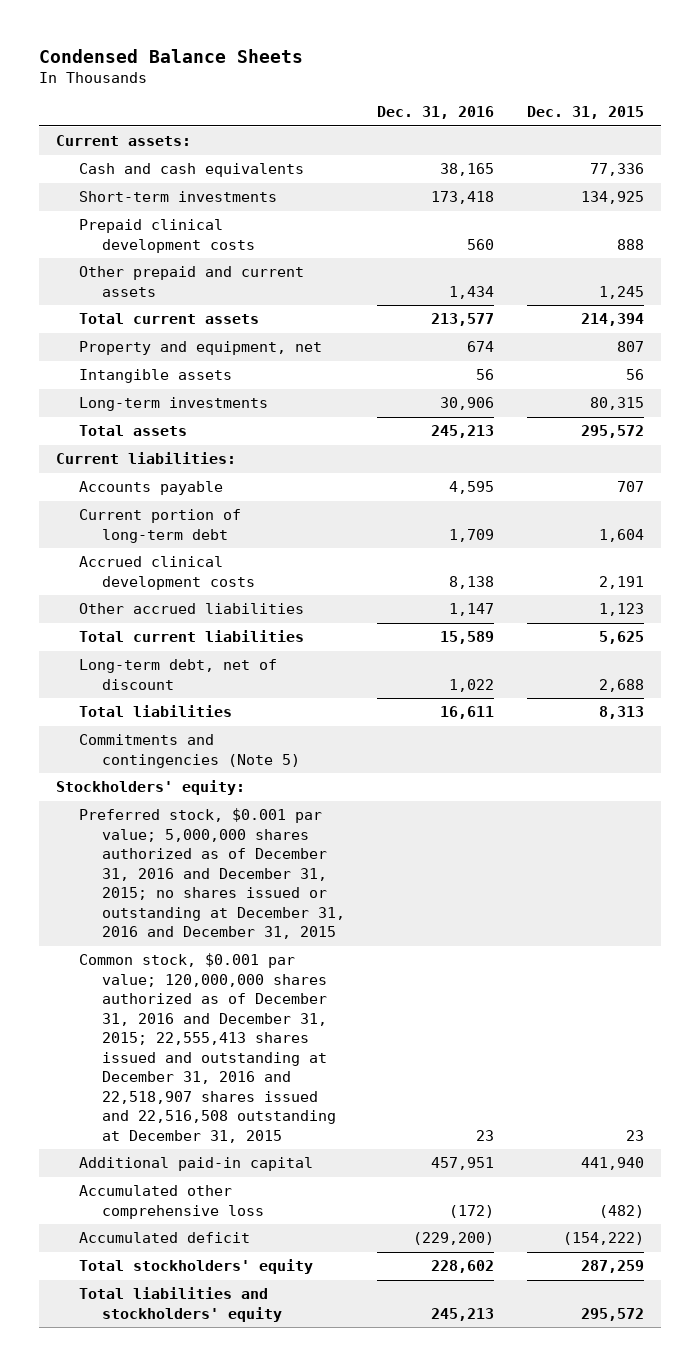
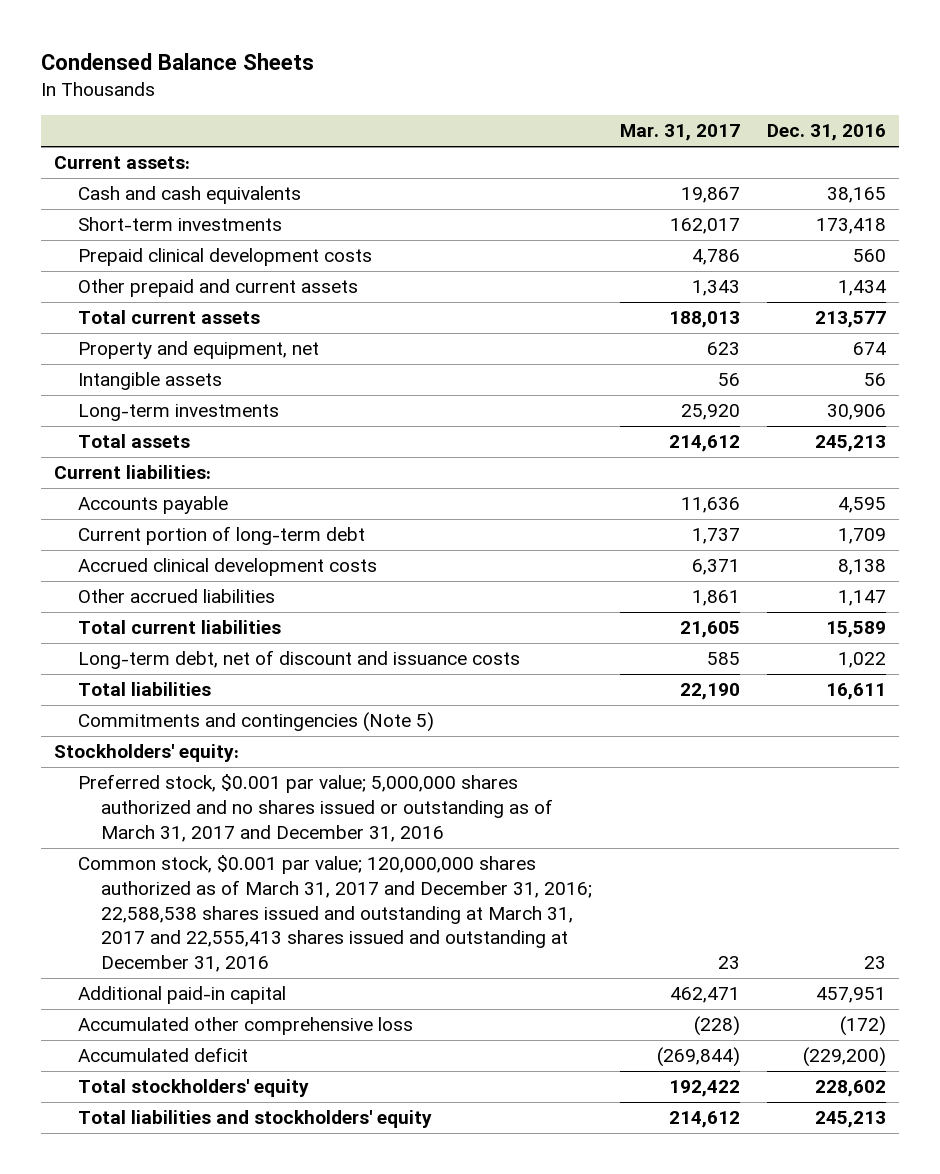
- | Dec. 31, 2016 | Dec. 31, 2015
+ | Mar. 31, 2017 | Dec. 31, 2016
- Long-term debt, net of discount | 1,022 | 2,688
+ Long-term debt, net of discount and issuance costs | 585 | 1,022
- Preferred stock, $0.001 par value; 5,000,000 shares authorized as of December 31, 2016 and December 31, 2015; no shares issued or outstanding at December 31, 2016 and December 31, 2015
- Common stock, $0.001 par value; 120,000,000 shares authorized as of December 31, 2016 and December 31, 2015; 22,555,413 shares issued and outstanding at December 31, 2016 and 22,518,907 shares issued and 22,516,508 outstanding at December 31, 2015 | 23 | 23
+ Preferred stock, $0.001 par value; 5,000,000 shares authorized and no shares issued or outstanding as of March 31, 2017 and December 31, 2016
+ Common stock, $0.001 par value; 120,000,000 shares authorized as of March 31, 2017 and December 31, 2016; 22,588,538 shares issued and outstanding at March 31, 2017 and 22,555,413 shares issued and outstanding at December 31, 2016 | 23 | 23

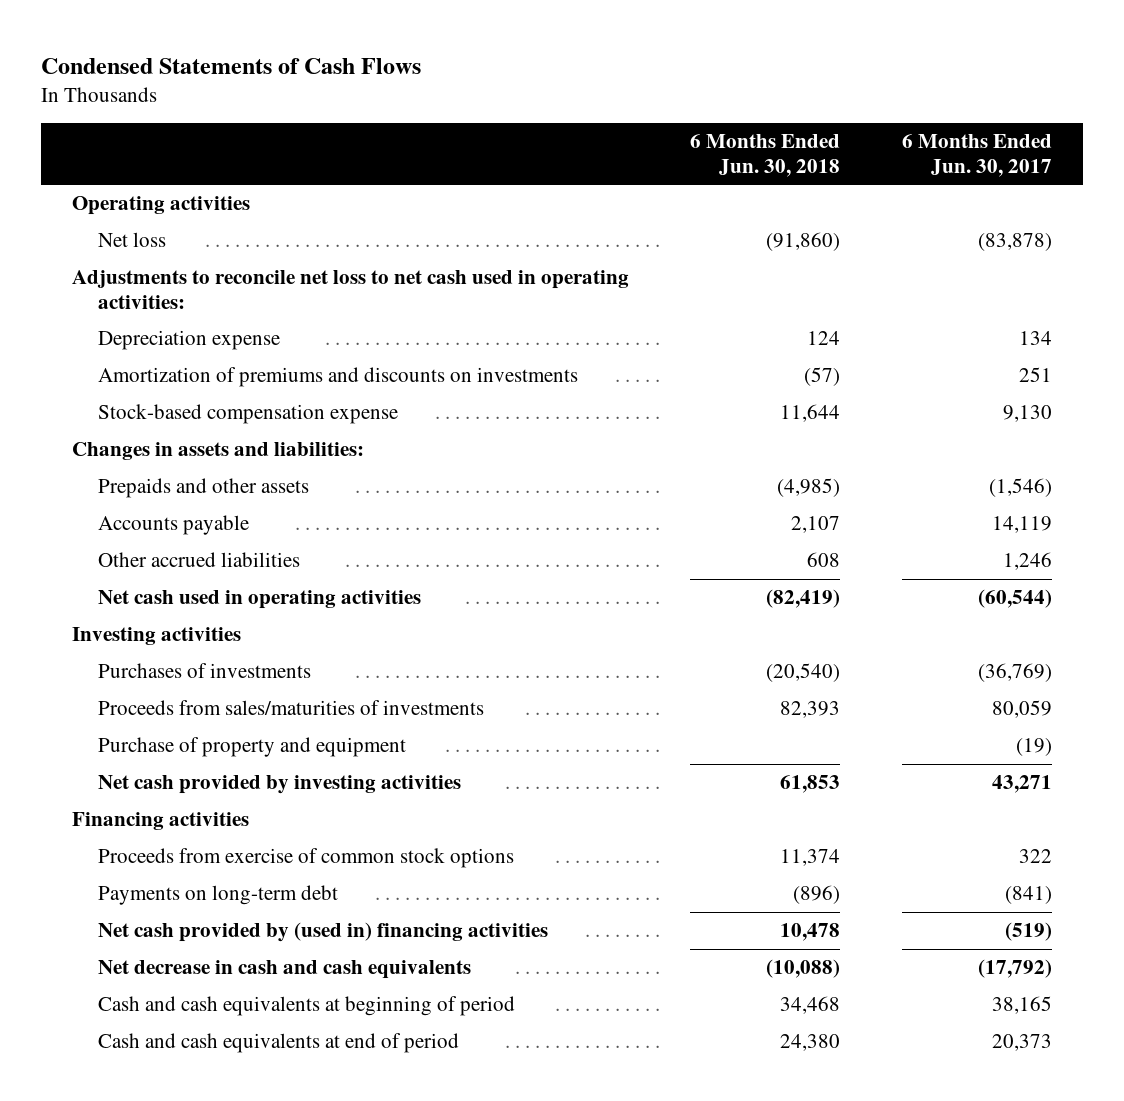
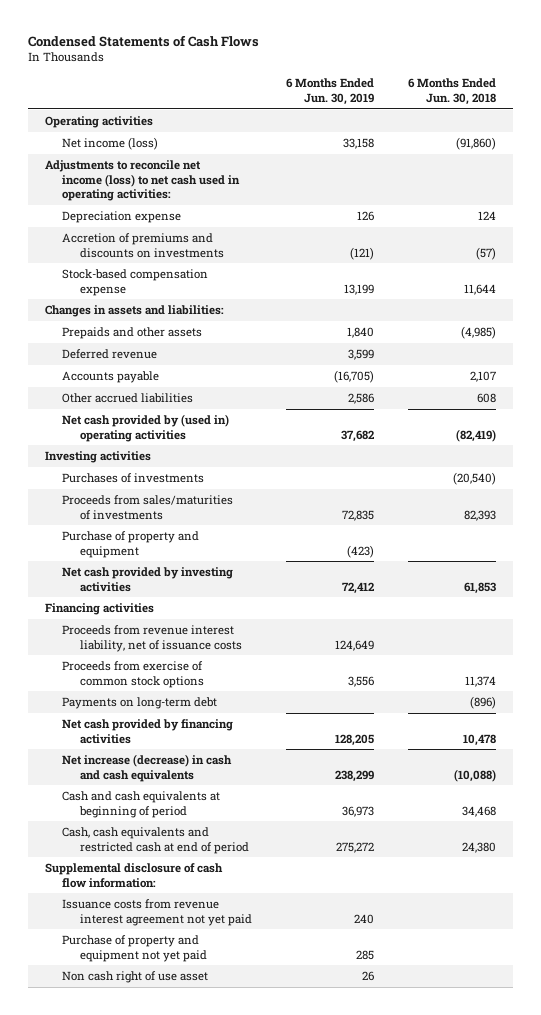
- | 6 Months Ended Jun. 30, 2018 | 6 Months Ended Jun. 30, 2017
+ | 6 Months Ended Jun. 30, 2019 | 6 Months Ended Jun. 30, 2018
- Net loss | (91,860) | (83,878)
- Adjustments to reconcile net loss to net cash used in operating activities:
+ Net income (loss) | 33,158 | (91,860)
+ Adjustments to reconcile net income (loss) to net cash used in operating activities:
- Amortization of premiums and discounts on investments | (57) | 251
+ Accretion of premiums and discounts on investments | (121) | (57)
+ Deferred revenue | 3,599 |
- Net cash used in operating activities | (82,419) | (60,544)
+ Net cash provided by (used in) operating activities | 37,682 | (82,419)
+ Proceeds from revenue interest liability, net of issuance costs | 124,649 |
- Net cash provided by (used in) financing activities | 10,478 | (519)
- Net decrease in cash and cash equivalents | (10,088) | (17,792)
+ Net cash provided by financing activities | 128,205 | 10,478
+ Net increase (decrease) in cash and cash equivalents | 238,299 | (10,088)
- Cash and cash equivalents at end of period | 24,380 | 20,373
+ Cash, cash equivalents and restricted cash at end of period | 275,272 | 24,380
+ Supplemental disclosure of cash flow information:
+ Issuance costs from revenue interest agreement not yet paid | 240 |
+ Purchase of property and equipment not yet paid | 285 |
+ Non cash right of use asset | 26 |

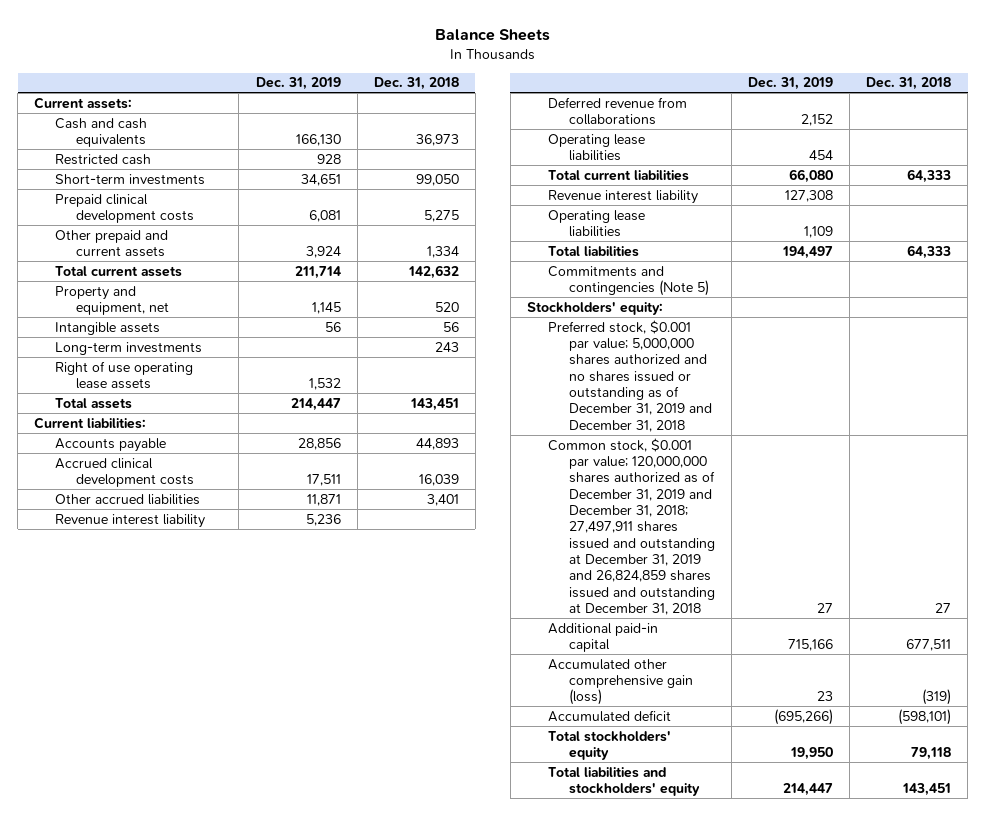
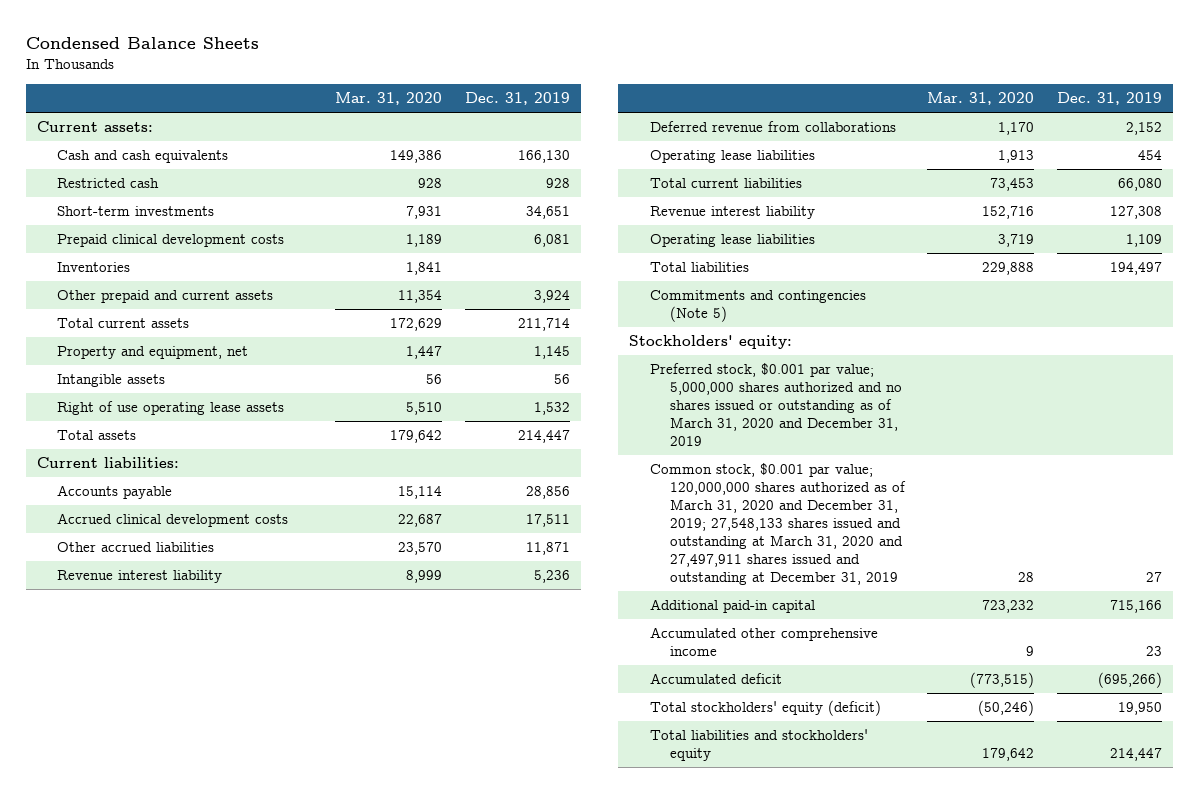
- Balance Sheets
+ Condensed Balance Sheets
- | Dec. 31, 2019 | Dec. 31, 2018
+ | Mar. 31, 2020 | Dec. 31, 2019
+ Inventories | 1,841 |
- Long-term investments | | 243
- Preferred stock, $0.001 par value; 5,000,000 shares authorized and no shares issued or outstanding as of December 31, 2019 and December 31, 2018
- Common stock, $0.001 par value; 120,000,000 shares authorized as of December 31, 2019 and December 31, 2018; 27,497,911 shares issued and outstanding at December 31, 2019 and 26,824,859 shares issued and outstanding at December 31, 2018 | 27 | 27
+ Preferred stock, $0.001 par value; 5,000,000 shares authorized and no shares issued or outstanding as of March 31, 2020 and December 31, 2019
+ Common stock, $0.001 par value; 120,000,000 shares authorized as of March 31, 2020 and December 31, 2019; 27,548,133 shares issued and outstanding at March 31, 2020 and 27,497,911 shares issued and outstanding at December 31, 2019 | 28 | 27
- Accumulated other comprehensive gain (loss) | 23 | (319)
+ Accumulated other comprehensive income | 9 | 23
- Total stockholders' equity | 19,950 | 79,118
+ Total stockholders' equity (deficit) | (50,246) | 19,950

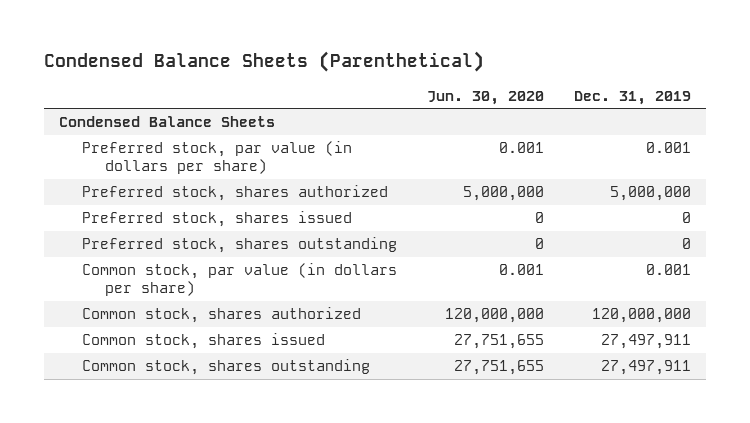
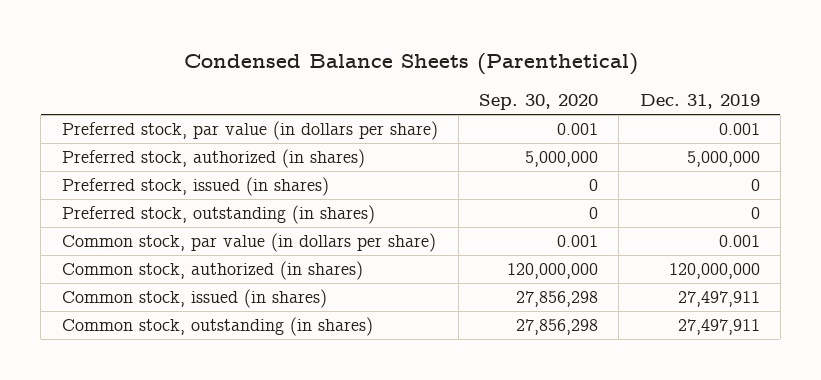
- | Jun. 30, 2020 | Dec. 31, 2019
+ | Sep. 30, 2020 | Dec. 31, 2019
- Condensed Balance Sheets
- Preferred stock, shares authorized | 5,000,000 | 5,000,000
- Preferred stock, shares issued | 0 | 0
- Preferred stock, shares outstanding | 0 | 0
+ Preferred stock, authorized (in shares) | 5,000,000 | 5,000,000
+ Preferred stock, issued (in shares) | 0 | 0
+ Preferred stock, outstanding (in shares) | 0 | 0
- Common stock, shares authorized | 120,000,000 | 120,000,000
- Common stock, shares issued | 27,751,655 | 27,497,911
- Common stock, shares outstanding | 27,751,655 | 27,497,911
+ Common stock, authorized (in shares) | 120,000,000 | 120,000,000
+ Common stock, issued (in shares) | 27,856,298 | 27,497,911
+ Common stock, outstanding (in shares) | 27,856,298 | 27,497,911

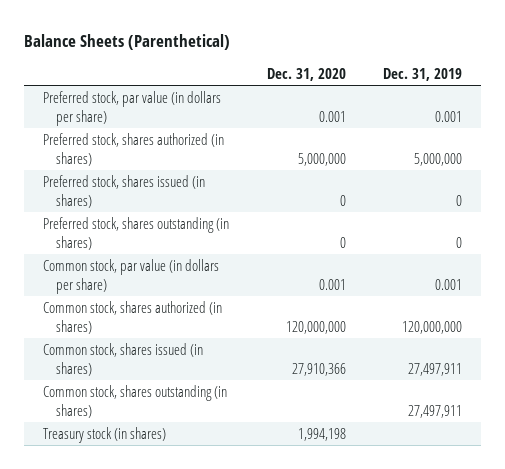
- Condensed Balance Sheets (Parenthetical)
+ Balance Sheets (Parenthetical)
- | Sep. 30, 2020 | Dec. 31, 2019
+ | Dec. 31, 2020 | Dec. 31, 2019
- Preferred stock, authorized (in shares) | 5,000,000 | 5,000,000
- Preferred stock, issued (in shares) | 0 | 0
- Preferred stock, outstanding (in shares) | 0 | 0
+ Preferred stock, shares authorized (in shares) | 5,000,000 | 5,000,000
+ Preferred stock, shares issued (in shares) | 0 | 0
+ Preferred stock, shares outstanding (in shares) | 0 | 0
- Common stock, authorized (in shares) | 120,000,000 | 120,000,000
- Common stock, issued (in shares) | 27,856,298 | 27,497,911
- Common stock, outstanding (in shares) | 27,856,298 | 27,497,911
+ Common stock, shares authorized (in shares) | 120,000,000 | 120,000,000
+ Common stock, shares issued (in shares) | 27,910,366 | 27,497,911
+ Common stock, shares outstanding (in shares) | | 27,497,911
+ Treasury stock (in shares) | 1,994,198 |

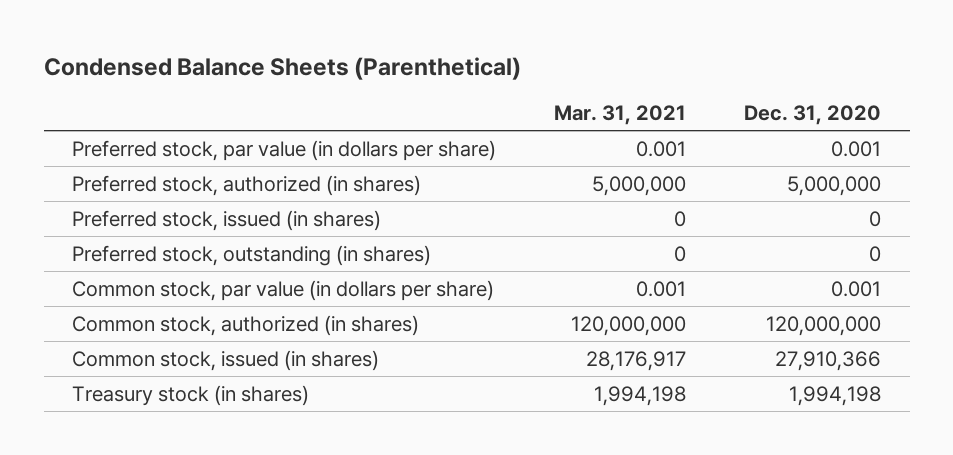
- Balance Sheets (Parenthetical)
+ Condensed Balance Sheets (Parenthetical)
- | Dec. 31, 2020 | Dec. 31, 2019
+ | Mar. 31, 2021 | Dec. 31, 2020
- Preferred stock, shares authorized (in shares) | 5,000,000 | 5,000,000
- Preferred stock, shares issued (in shares) | 0 | 0
- Preferred stock, shares outstanding (in shares) | 0 | 0
+ Preferred stock, authorized (in shares) | 5,000,000 | 5,000,000
+ Preferred stock, issued (in shares) | 0 | 0
+ Preferred stock, outstanding (in shares) | 0 | 0
- Common stock, shares authorized (in shares) | 120,000,000 | 120,000,000
- Common stock, shares issued (in shares) | 27,910,366 | 27,497,911
- Common stock, shares outstanding (in shares) | | 27,497,911
+ Common stock, authorized (in shares) | 120,000,000 | 120,000,000
+ Common stock, issued (in shares) | 28,176,917 | 27,910,366

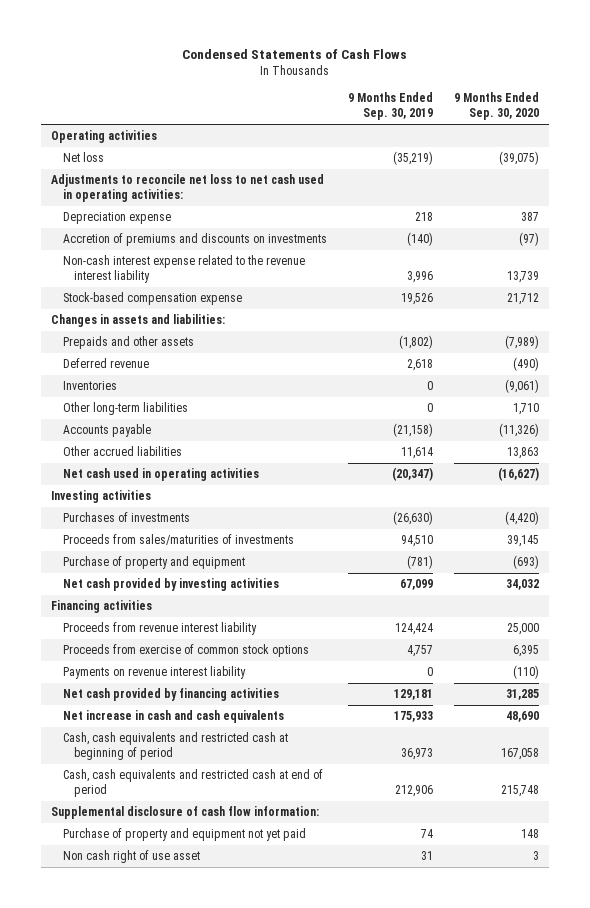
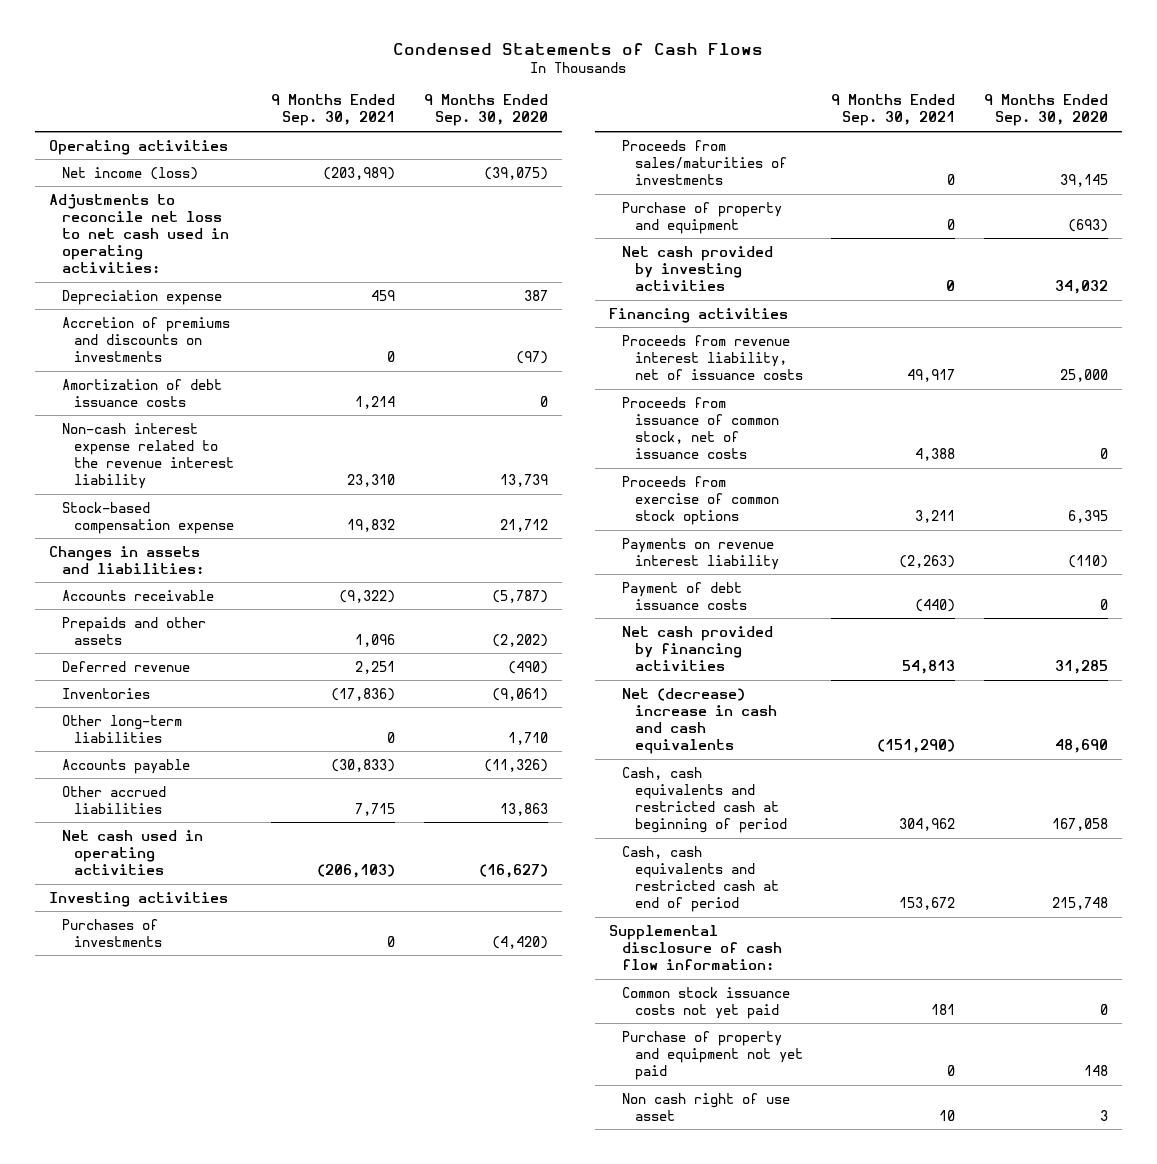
- | 9 Months Ended Sep. 30, 2019 | 9 Months Ended Sep. 30, 2020
+ | 9 Months Ended Sep. 30, 2021 | 9 Months Ended Sep. 30, 2020
- Net loss | (35,219) | (39,075)
+ Net income (loss) | (203,989) | (39,075)
+ Amortization of debt issuance costs | 1,214 | 0
- Prepaids and other assets | (1,802) | (7,989)
+ Accounts receivable | (9,322) | (5,787)
+ Prepaids and other assets | 1,096 | (2,202)
- Proceeds from revenue interest liability | 124,424 | 25,000
+ Proceeds from revenue interest liability, net of issuance costs | 49,917 | 25,000
+ Proceeds from issuance of common stock, net of issuance costs | 4,388 | 0
+ Payment of debt issuance costs | (440) | 0
- Net increase in cash and cash equivalents | 175,933 | 48,690
+ Net (decrease) increase in cash and cash equivalents | (151,290) | 48,690
+ Common stock issuance costs not yet paid | 181 | 0

